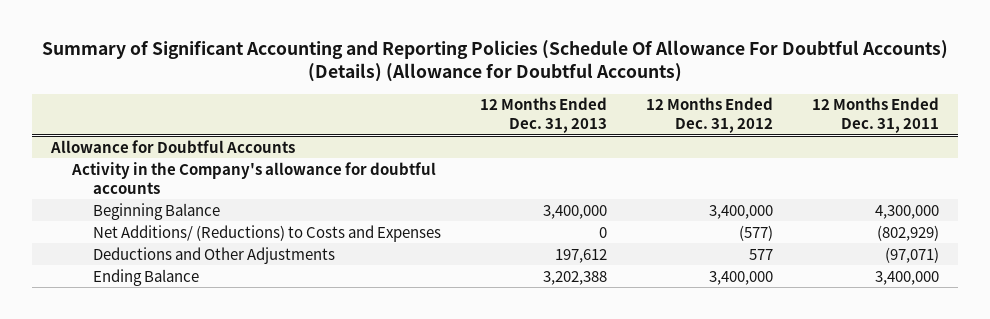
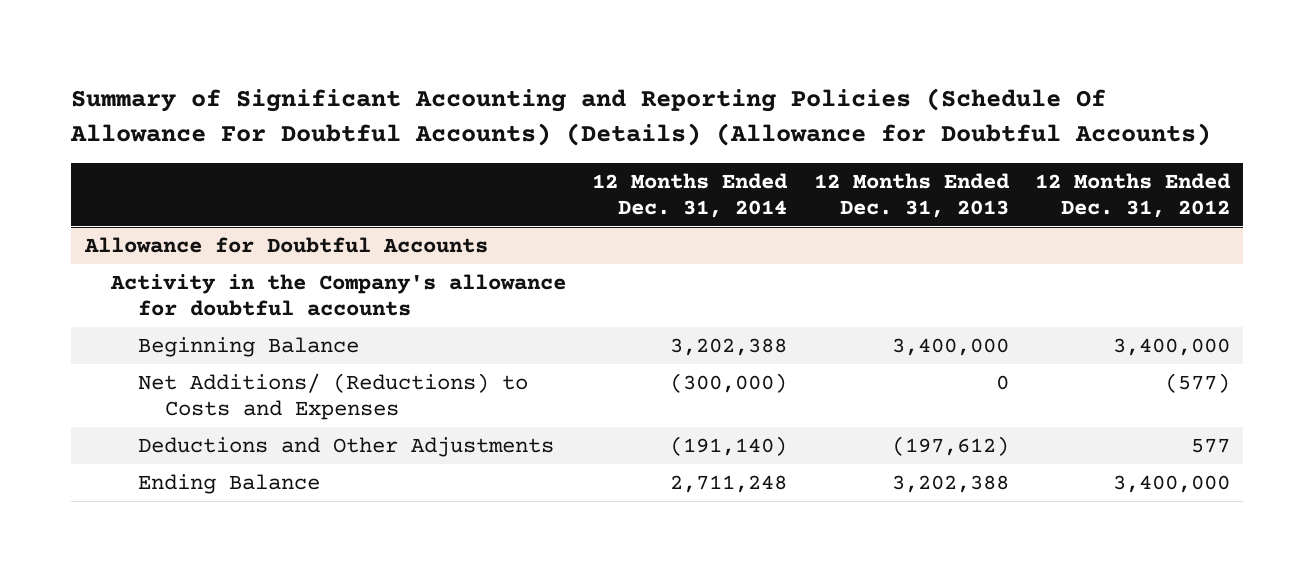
- | 12 Months Ended Dec. 31, 2013 | 12 Months Ended Dec. 31, 2012 | 12 Months Ended Dec. 31, 2011
+ | 12 Months Ended Dec. 31, 2014 | 12 Months Ended Dec. 31, 2013 | 12 Months Ended Dec. 31, 2012
@ Allowance for Doubtful Accounts
- Deductions and Other Adjustments | 197,612 | 577 | (97,071)
+ Deductions and Other Adjustments | (191,140) | (197,612) | 577

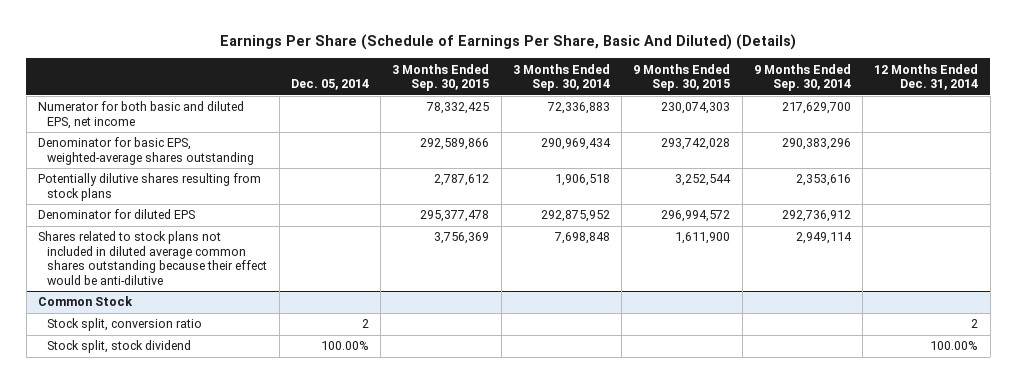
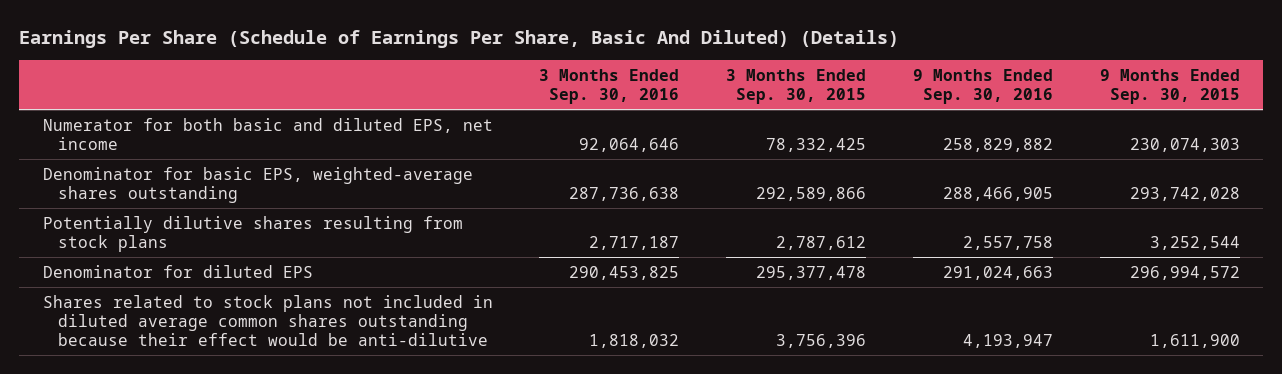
- | Dec. 05, 2014 | 3 Months Ended Sep. 30, 2015 | 3 Months Ended Sep. 30, 2014 | 9 Months Ended Sep. 30, 2015 | 9 Months Ended Sep. 30, 2014 | 12 Months Ended Dec. 31, 2014
+ | 3 Months Ended Sep. 30, 2016 | 3 Months Ended Sep. 30, 2015 | 9 Months Ended Sep. 30, 2016 | 9 Months Ended Sep. 30, 2015
- Shares related to stock plans not included in diluted average common shares outstanding because their effect would be anti-dilutive | | 3,756,369 | 7,698,848 | 1,611,900 | 2,949,114 |
- Common Stock
- Stock split, conversion ratio | 2 | | | | | 2
- Stock split, stock dividend | 100.00% | | | | | 100.00%
+ Shares related to stock plans not included in diluted average common shares outstanding because their effect would be anti-dilutive | 1,818,032 | 3,756,396 | 4,193,947 | 1,611,900

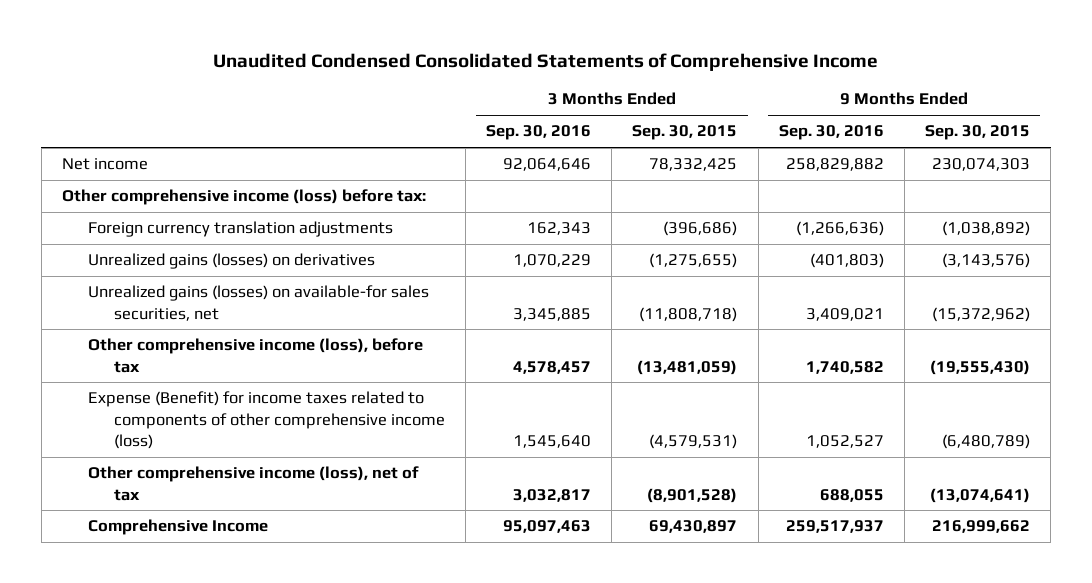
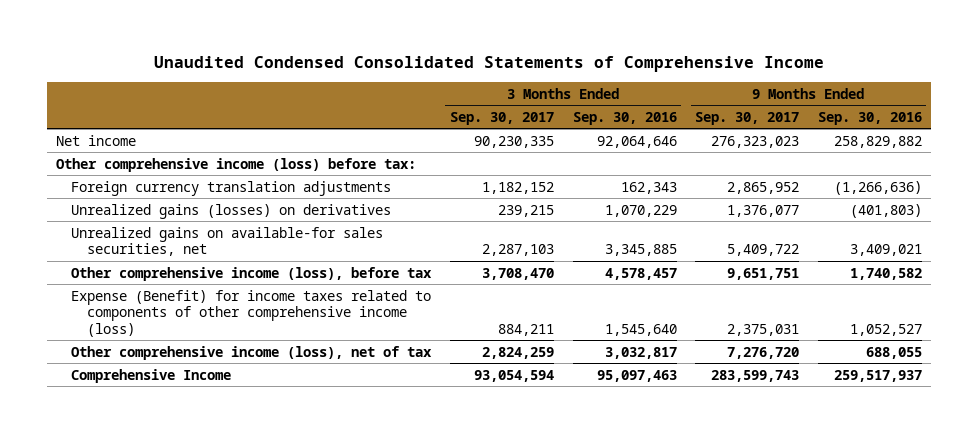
- | 3 Months Ended Sep. 30, 2016 | 3 Months Ended Sep. 30, 2015 | 9 Months Ended Sep. 30, 2016 | 9 Months Ended Sep. 30, 2015
+ | 3 Months Ended Sep. 30, 2017 | 3 Months Ended Sep. 30, 2016 | 9 Months Ended Sep. 30, 2017 | 9 Months Ended Sep. 30, 2016
- Unrealized gains (losses) on available-for sales securities, net | 3,345,885 | (11,808,718) | 3,409,021 | (15,372,962)
+ Unrealized gains on available-for sales securities, net | 2,287,103 | 3,345,885 | 5,409,722 | 3,409,021

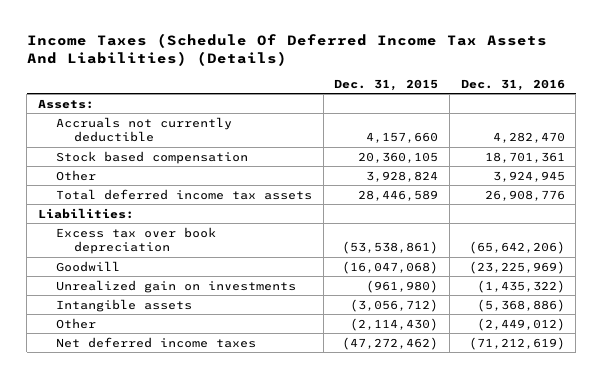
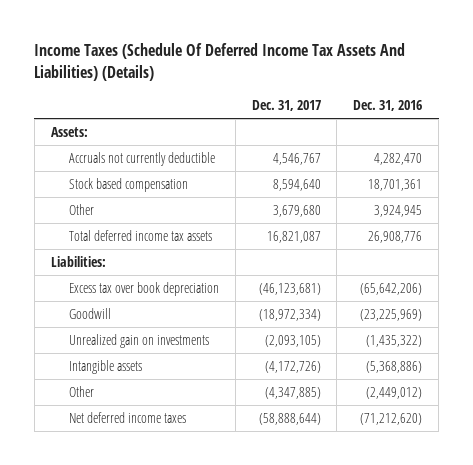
- | Dec. 31, 2015 | Dec. 31, 2016
+ | Dec. 31, 2017 | Dec. 31, 2016
- Net deferred income taxes | (47,272,462) | (71,212,619)
+ Net deferred income taxes | (58,888,644) | (71,212,620)

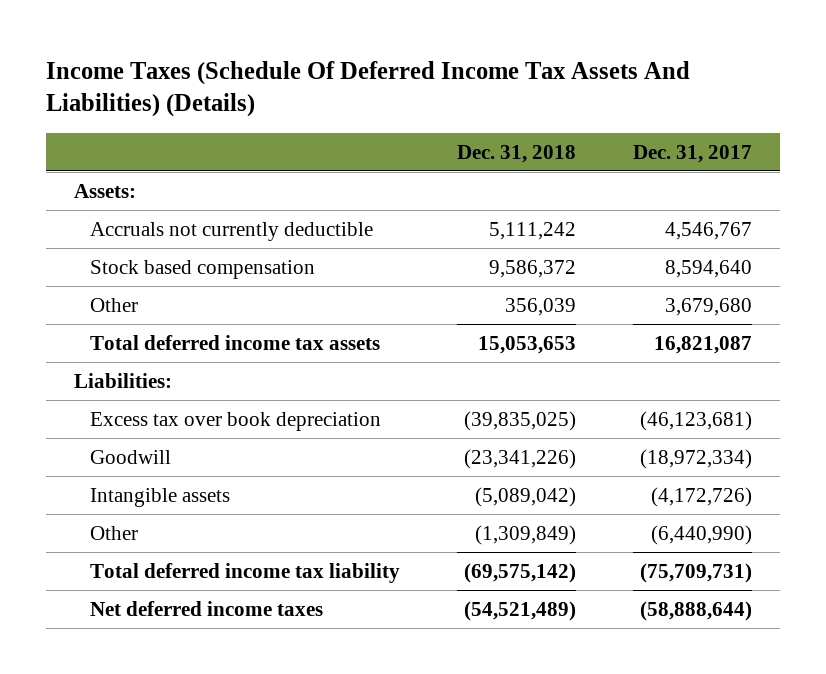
- | Dec. 31, 2017 | Dec. 31, 2016
+ | Dec. 31, 2018 | Dec. 31, 2017
- Unrealized gain on investments | (2,093,105) | (1,435,322)
- Other | (4,347,885) | (2,449,012)
+ Other | (1,309,849) | (6,440,990)
+ Total deferred income tax liability | (69,575,142) | (75,709,731)

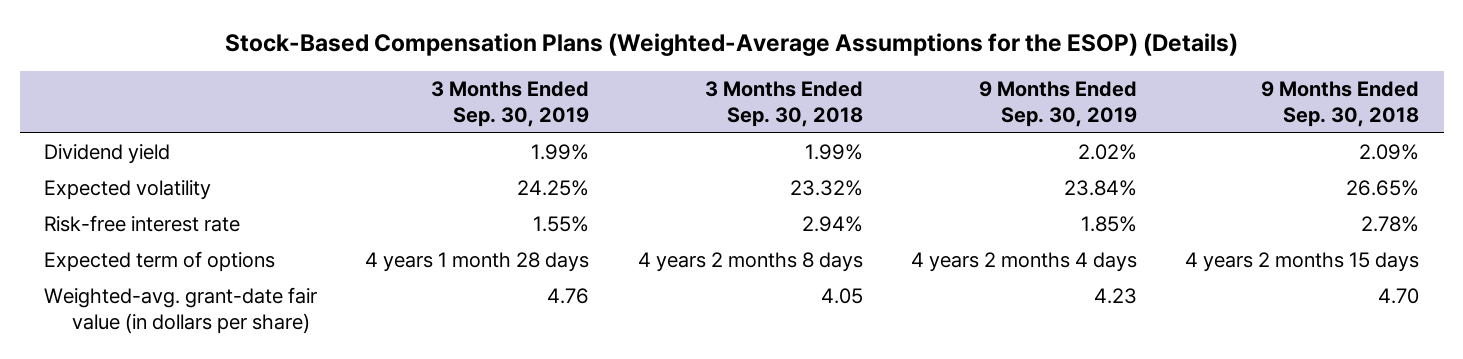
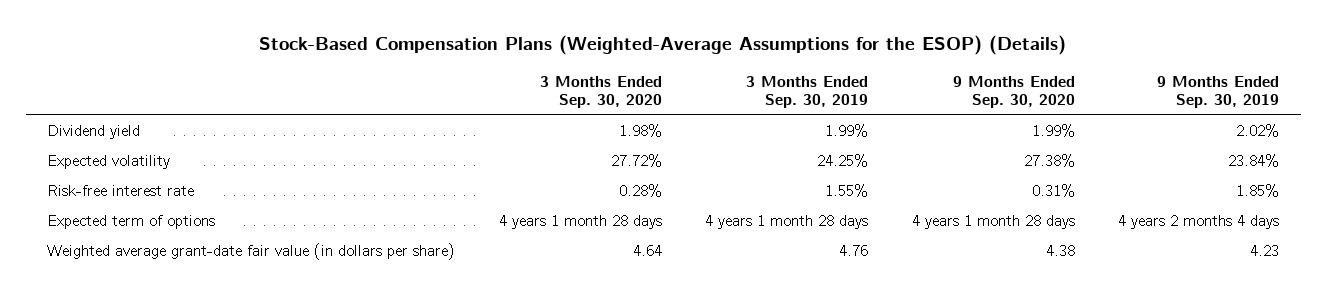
- | 3 Months Ended Sep. 30, 2019 | 3 Months Ended Sep. 30, 2018 | 9 Months Ended Sep. 30, 2019 | 9 Months Ended Sep. 30, 2018
+ | 3 Months Ended Sep. 30, 2020 | 3 Months Ended Sep. 30, 2019 | 9 Months Ended Sep. 30, 2020 | 9 Months Ended Sep. 30, 2019
- Weighted-avg. grant-date fair value (in dollars per share) | 4.76 | 4.05 | 4.23 | 4.70
+ Weighted average grant-date fair value (in dollars per share) | 4.64 | 4.76 | 4.38 | 4.23

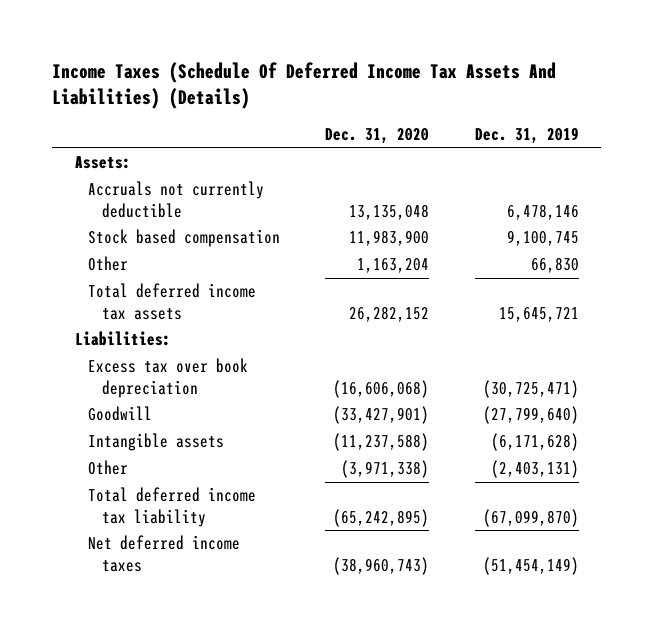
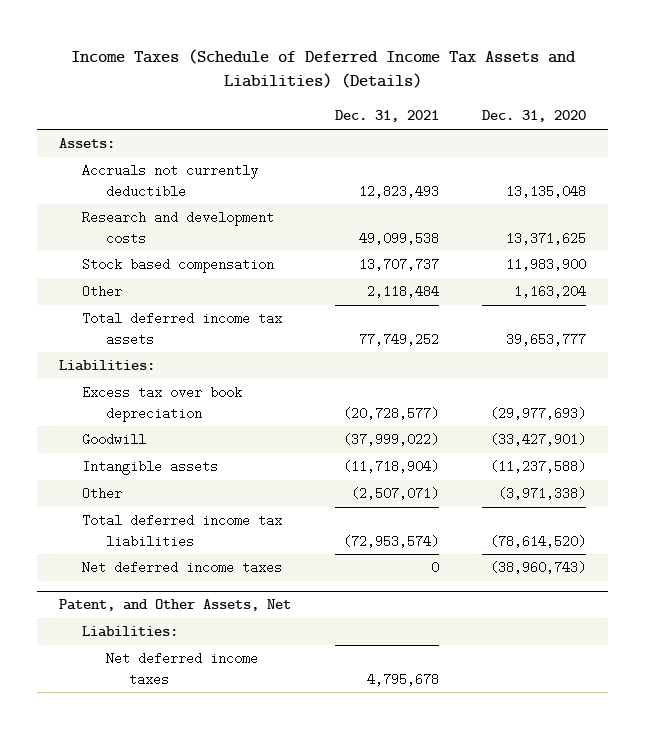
- Income Taxes (Schedule Of Deferred Income Tax Assets And Liabilities) (Details)
+ Income Taxes (Schedule of Deferred Income Tax Assets and Liabilities) (Details)
- | Dec. 31, 2020 | Dec. 31, 2019
+ | Dec. 31, 2021 | Dec. 31, 2020
+ Research and development costs | 49,099,538 | 13,371,625
- Total deferred income tax assets | 26,282,152 | 15,645,721
+ Total deferred income tax assets | 77,749,252 | 39,653,777
- Excess tax over book depreciation | (16,606,068) | (30,725,471)
+ Excess tax over book depreciation | (20,728,577) | (29,977,693)
- Total deferred income tax liability | (65,242,895) | (67,099,870)
+ Total deferred income tax liabilities | (72,953,574) | (78,614,520)
+ Patent, and Other Assets, Net
+ Liabilities:
+ Net deferred income taxes | 4,795,678 |

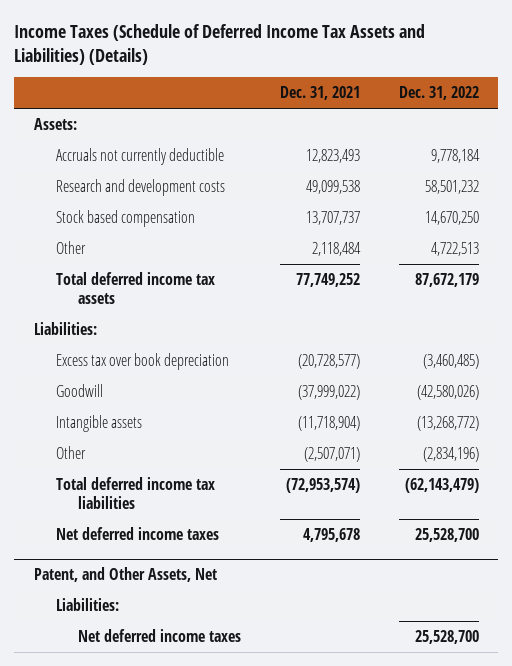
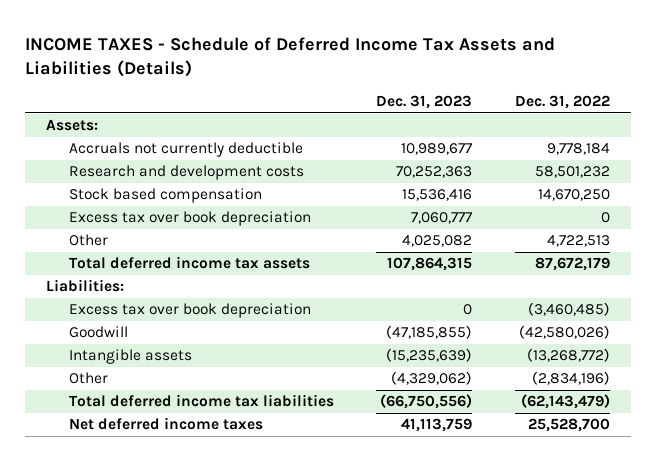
- Income Taxes (Schedule of Deferred Income Tax Assets and Liabilities) (Details)
+ INCOME TAXES - Schedule of Deferred Income Tax Assets and Liabilities (Details)
- | Dec. 31, 2021 | Dec. 31, 2022
+ | Dec. 31, 2023 | Dec. 31, 2022
+ Excess tax over book depreciation | 7,060,777 | 0
- Patent, and Other Assets, Net
- Liabilities:
- Net deferred income taxes | | 25,528,700

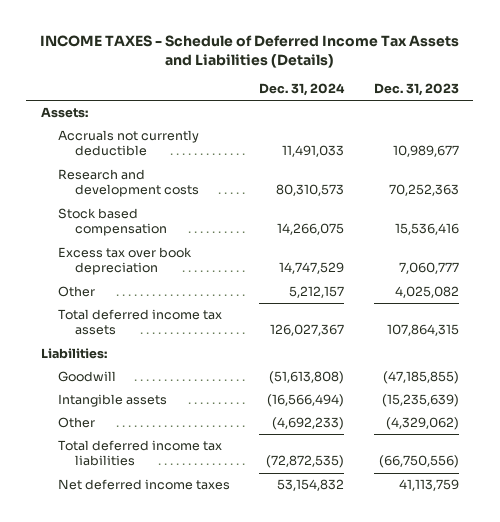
- | Dec. 31, 2023 | Dec. 31, 2022
+ | Dec. 31, 2024 | Dec. 31, 2023
- Excess tax over book depreciation | 0 | (3,460,485)

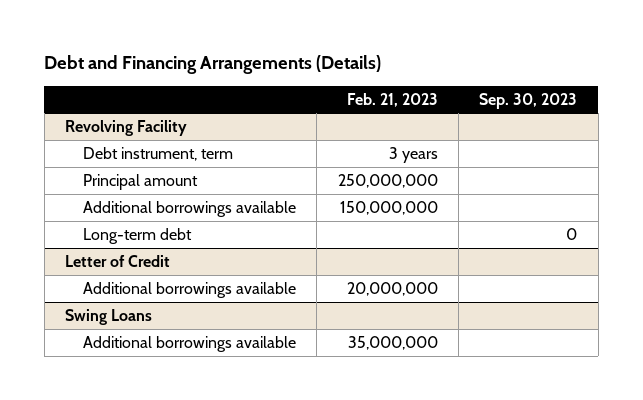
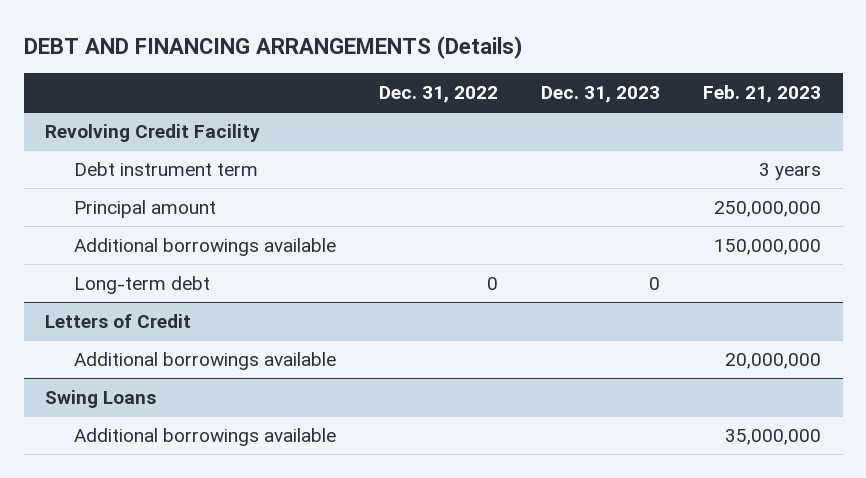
- Debt and Financing Arrangements (Details)
+ DEBT AND FINANCING ARRANGEMENTS (Details)
- | Feb. 21, 2023 | Sep. 30, 2023
+ | Dec. 31, 2022 | Dec. 31, 2023 | Feb. 21, 2023
- Revolving Facility
- Debt instrument, term | 3 years |
+ Revolving Credit Facility
+ Debt instrument term | | | 3 years
- Letter of Credit
+ Letters of Credit

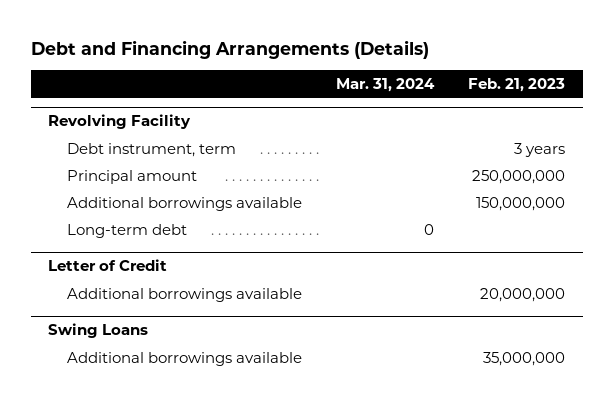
- DEBT AND FINANCING ARRANGEMENTS (Details)
+ Debt and Financing Arrangements (Details)
- | Dec. 31, 2022 | Dec. 31, 2023 | Feb. 21, 2023
+ | Mar. 31, 2024 | Feb. 21, 2023
- Revolving Credit Facility
- Debt instrument term | | | 3 years
+ Revolving Facility
+ Debt instrument, term | | 3 years
- Letters of Credit
+ Letter of Credit

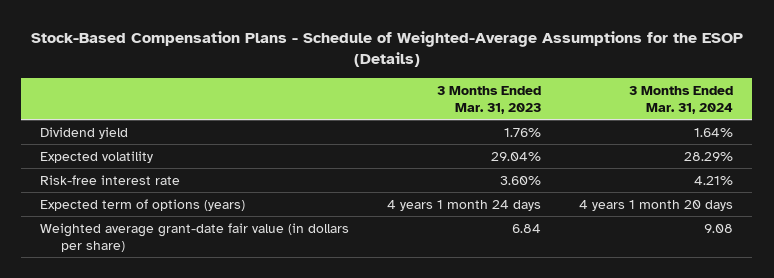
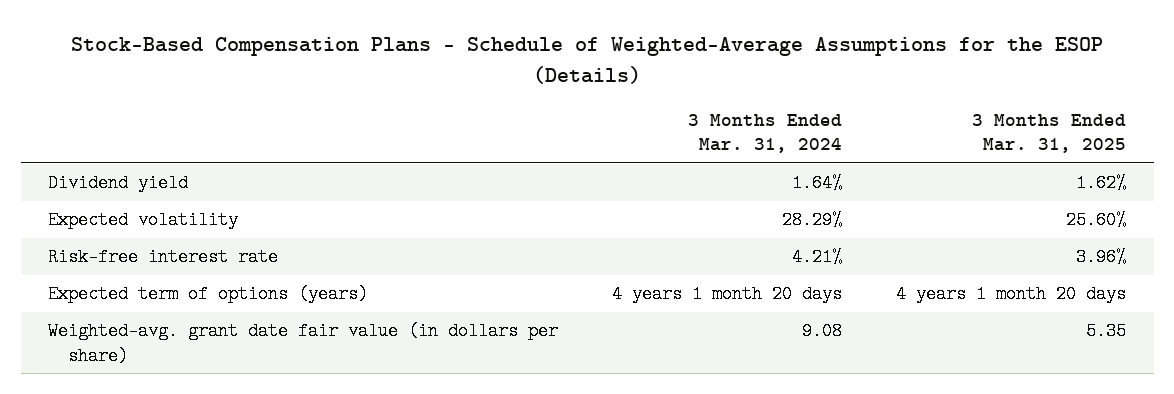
- | 3 Months Ended Mar. 31, 2023 | 3 Months Ended Mar. 31, 2024
+ | 3 Months Ended Mar. 31, 2024 | 3 Months Ended Mar. 31, 2025
- Weighted average grant-date fair value (in dollars per share) | 6.84 | 9.08
+ Weighted-avg. grant date fair value (in dollars per share) | 9.08 | 5.35

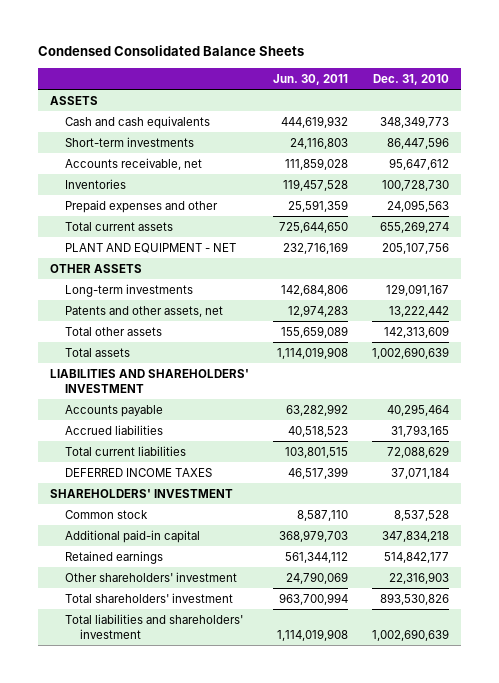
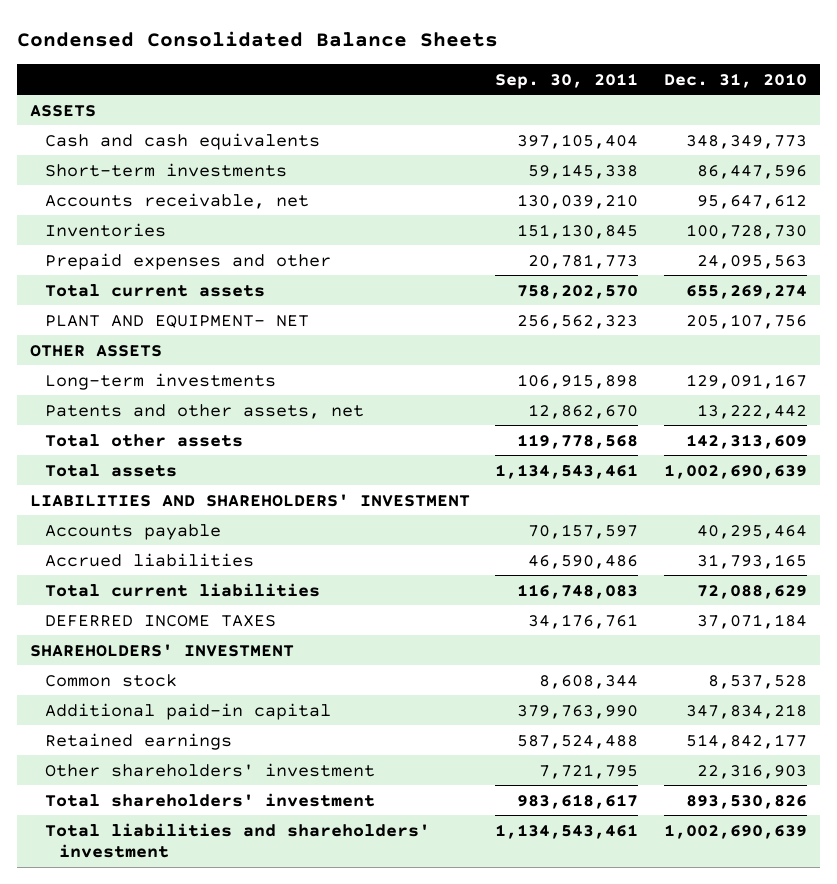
- | Jun. 30, 2011 | Dec. 31, 2010
+ | Sep. 30, 2011 | Dec. 31, 2010
- PLANT AND EQUIPMENT - NET | 232,716,169 | 205,107,756
+ PLANT AND EQUIPMENT- NET | 256,562,323 | 205,107,756

